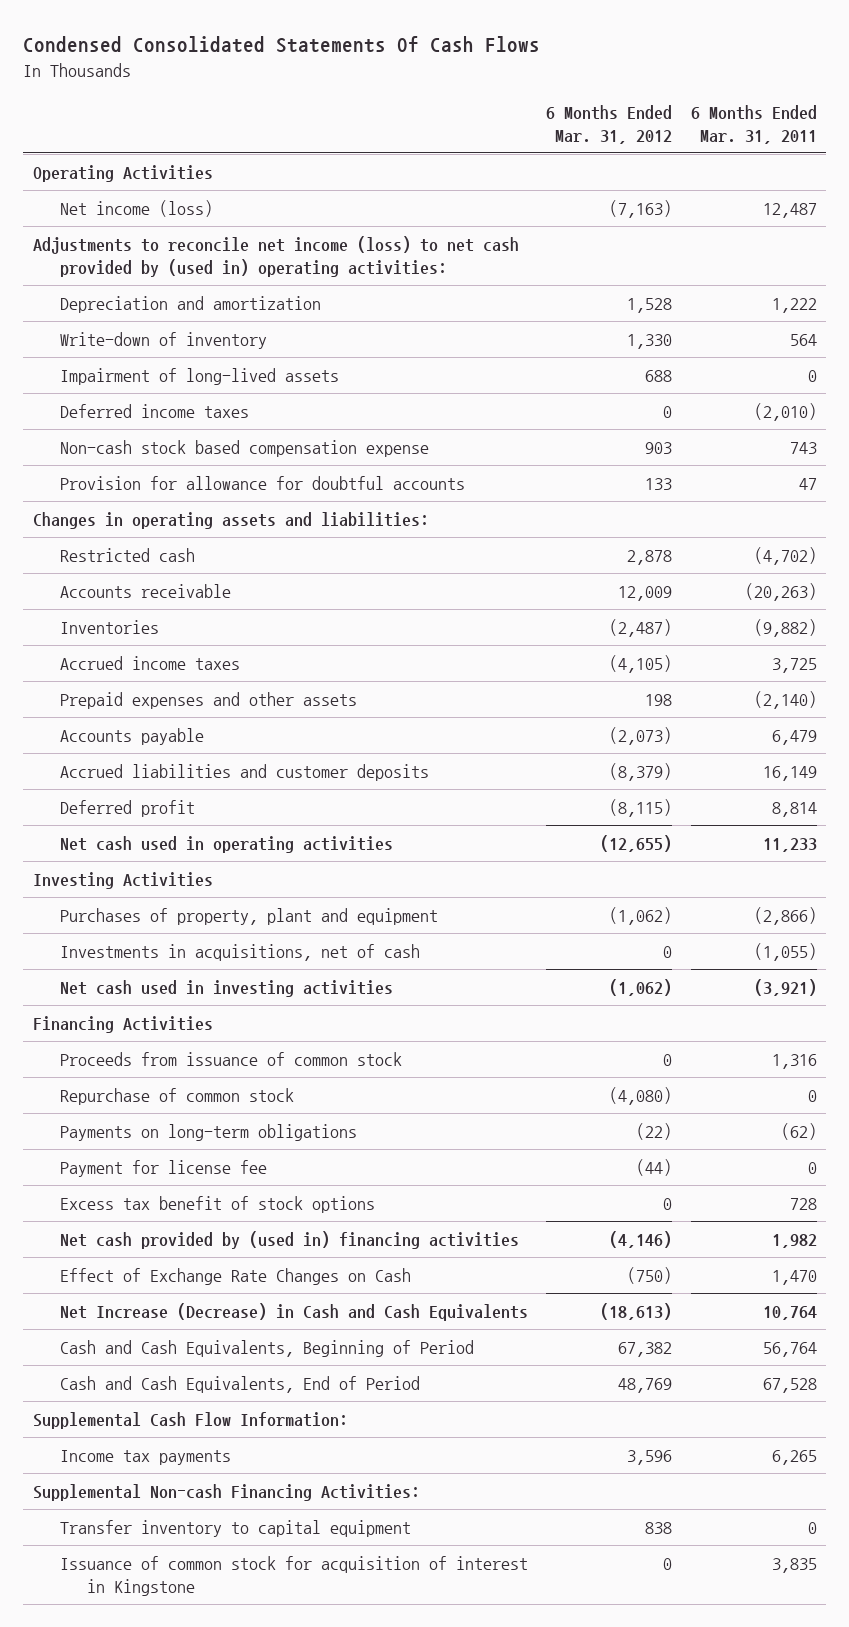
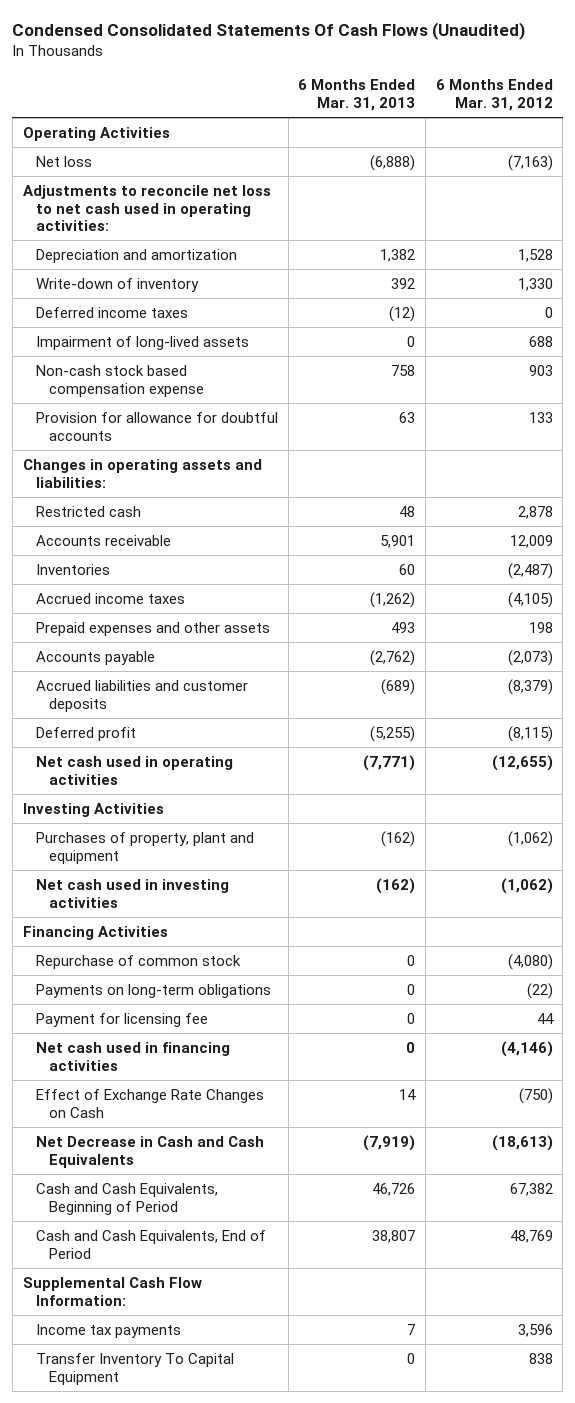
- Condensed Consolidated Statements Of Cash Flows
+ Condensed Consolidated Statements Of Cash Flows (Unaudited)
- | 6 Months Ended Mar. 31, 2012 | 6 Months Ended Mar. 31, 2011
+ | 6 Months Ended Mar. 31, 2013 | 6 Months Ended Mar. 31, 2012
- Net income (loss) | (7,163) | 12,487
- Adjustments to reconcile net income (loss) to net cash provided by (used in) operating activities:
+ Net loss | (6,888) | (7,163)
+ Adjustments to reconcile net loss to net cash used in operating activities:
moved down: Impairment of long-lived assets | 0 | 688
- Investments in acquisitions, net of cash | 0 | (1,055)
- Proceeds from issuance of common stock | 0 | 1,316
- Payment for license fee | (44) | 0
- Excess tax benefit of stock options | 0 | 728
- Net cash provided by (used in) financing activities | (4,146) | 1,982
+ Payment for licensing fee | 0 | 44
+ Net cash used in financing activities | 0 | (4,146)
- Net Increase (Decrease) in Cash and Cash Equivalents | (18,613) | 10,764
+ Net Decrease in Cash and Cash Equivalents | (7,919) | (18,613)
- Supplemental Non-cash Financing Activities:
- Transfer inventory to capital equipment | 838 | 0
- Issuance of common stock for acquisition of interest in Kingstone | 0 | 3,835
+ Transfer Inventory To Capital Equipment | 0 | 838

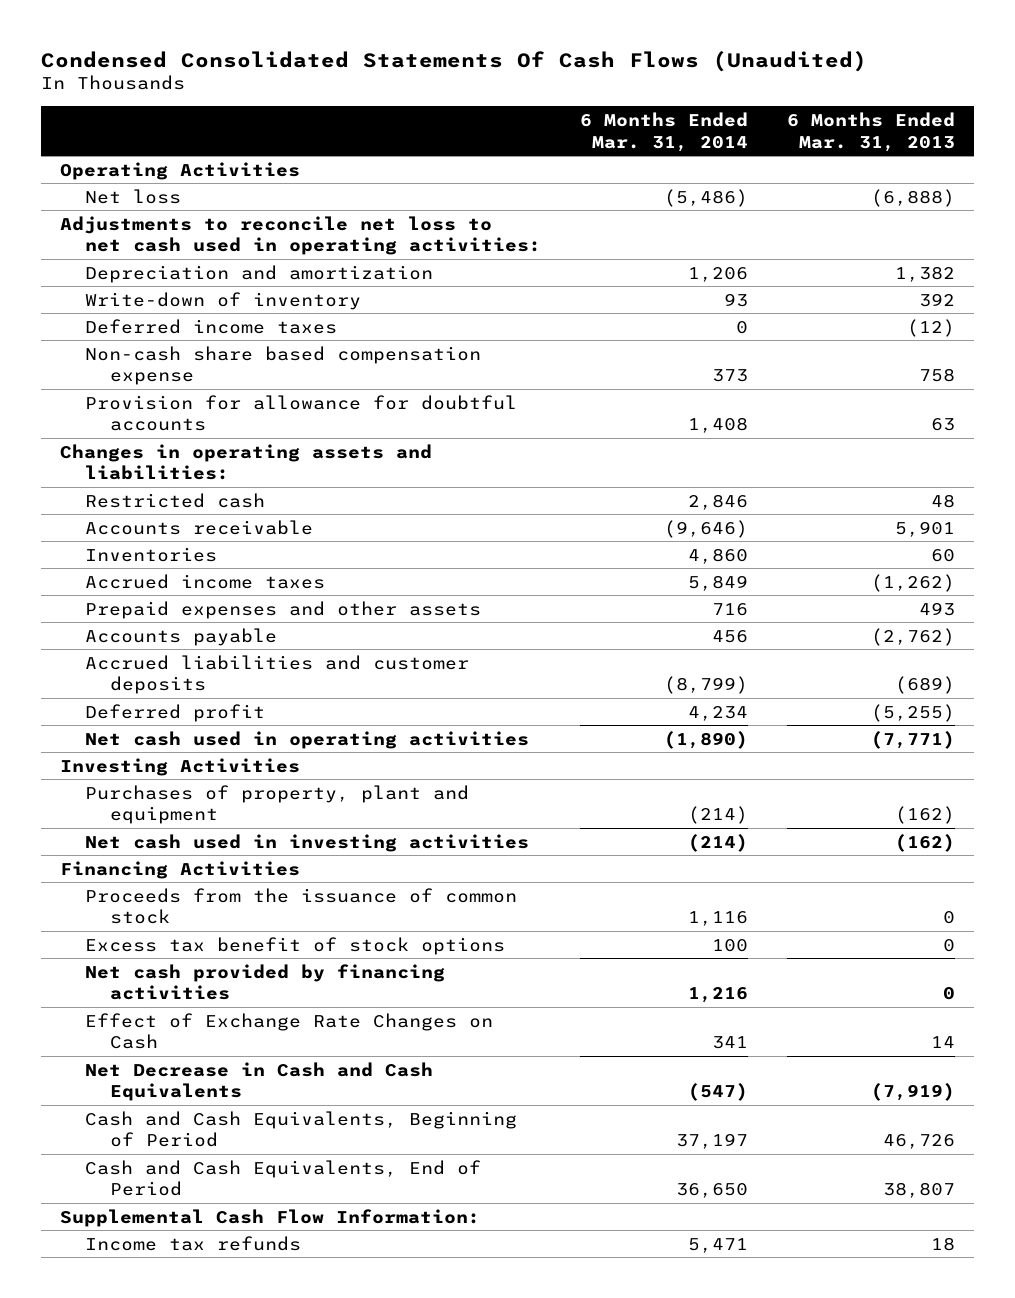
- | 6 Months Ended Mar. 31, 2013 | 6 Months Ended Mar. 31, 2012
+ | 6 Months Ended Mar. 31, 2014 | 6 Months Ended Mar. 31, 2013
- Impairment of long-lived assets | 0 | 688
- Non-cash stock based compensation expense | 758 | 903
+ Non-cash share based compensation expense | 373 | 758
- Repurchase of common stock | 0 | (4,080)
- Payments on long-term obligations | 0 | (22)
- Payment for licensing fee | 0 | 44
- Net cash used in financing activities | 0 | (4,146)
+ Proceeds from the issuance of common stock | 1,116 | 0
+ Excess tax benefit of stock options | 100 | 0
+ Net cash provided by financing activities | 1,216 | 0
- Income tax payments | 7 | 3,596
- Transfer Inventory To Capital Equipment | 0 | 838
+ Income tax refunds | 5,471 | 18

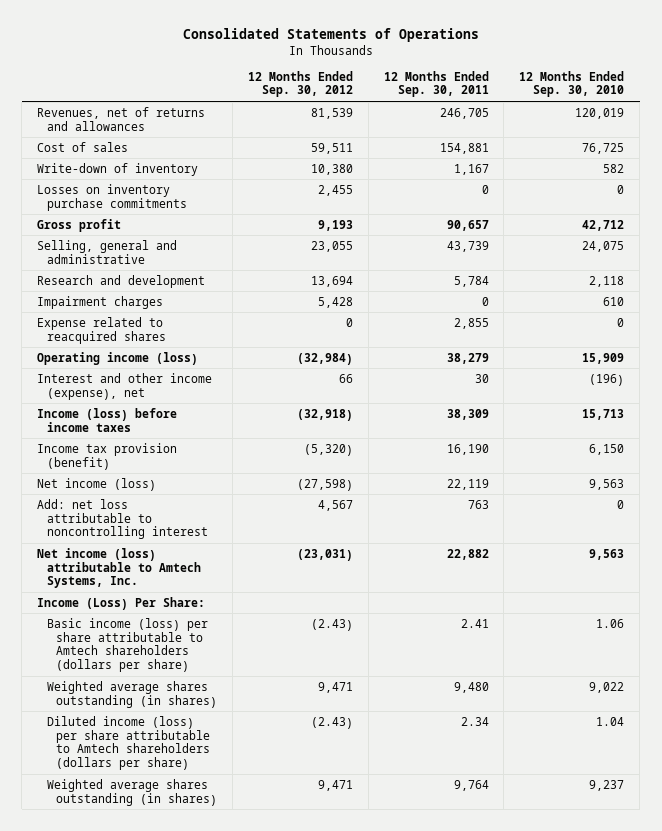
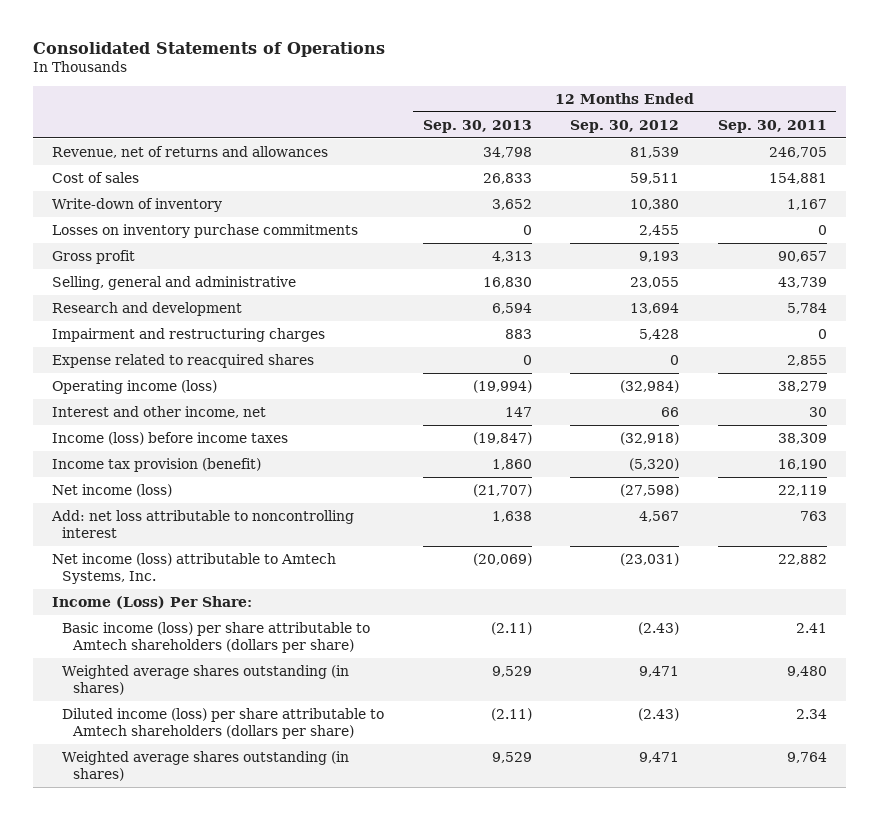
- | 12 Months Ended Sep. 30, 2012 | 12 Months Ended Sep. 30, 2011 | 12 Months Ended Sep. 30, 2010
+ | 12 Months Ended Sep. 30, 2013 | 12 Months Ended Sep. 30, 2012 | 12 Months Ended Sep. 30, 2011
- Revenues, net of returns and allowances | 81,539 | 246,705 | 120,019
+ Revenue, net of returns and allowances | 34,798 | 81,539 | 246,705
- Impairment charges | 5,428 | 0 | 610
+ Impairment and restructuring charges | 883 | 5,428 | 0
- Interest and other income (expense), net | 66 | 30 | (196)
+ Interest and other income, net | 147 | 66 | 30

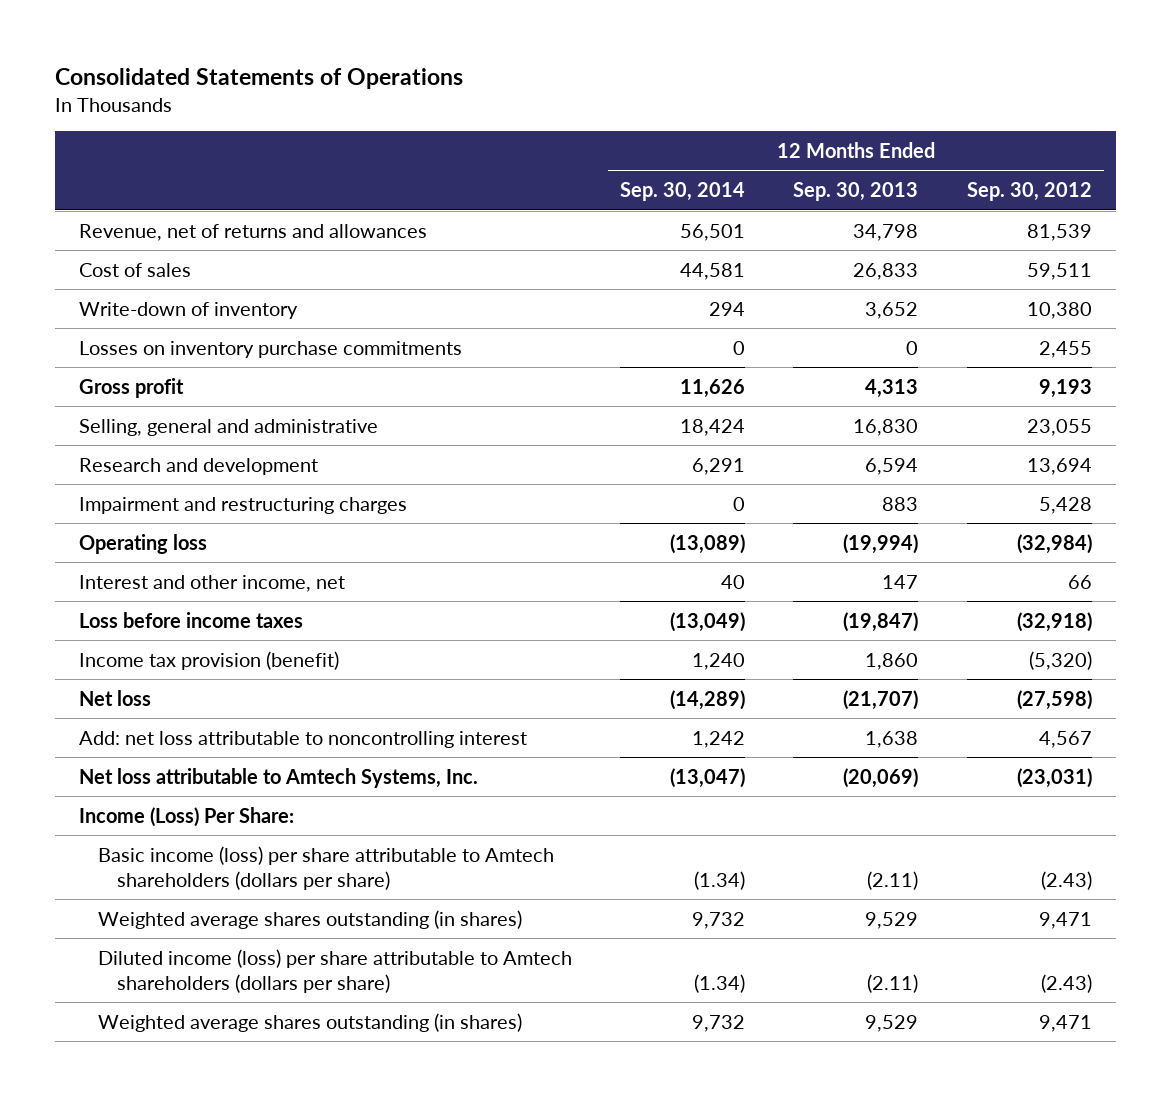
- | 12 Months Ended Sep. 30, 2013 | 12 Months Ended Sep. 30, 2012 | 12 Months Ended Sep. 30, 2011
+ | 12 Months Ended Sep. 30, 2014 | 12 Months Ended Sep. 30, 2013 | 12 Months Ended Sep. 30, 2012
- Expense related to reacquired shares | 0 | 0 | 2,855
- Operating income (loss) | (19,994) | (32,984) | 38,279
+ Operating loss | (13,089) | (19,994) | (32,984)
- Income (loss) before income taxes | (19,847) | (32,918) | 38,309
+ Loss before income taxes | (13,049) | (19,847) | (32,918)
- Net income (loss) | (21,707) | (27,598) | 22,119
+ Net loss | (14,289) | (21,707) | (27,598)
- Net income (loss) attributable to Amtech Systems, Inc. | (20,069) | (23,031) | 22,882
+ Net loss attributable to Amtech Systems, Inc. | (13,047) | (20,069) | (23,031)

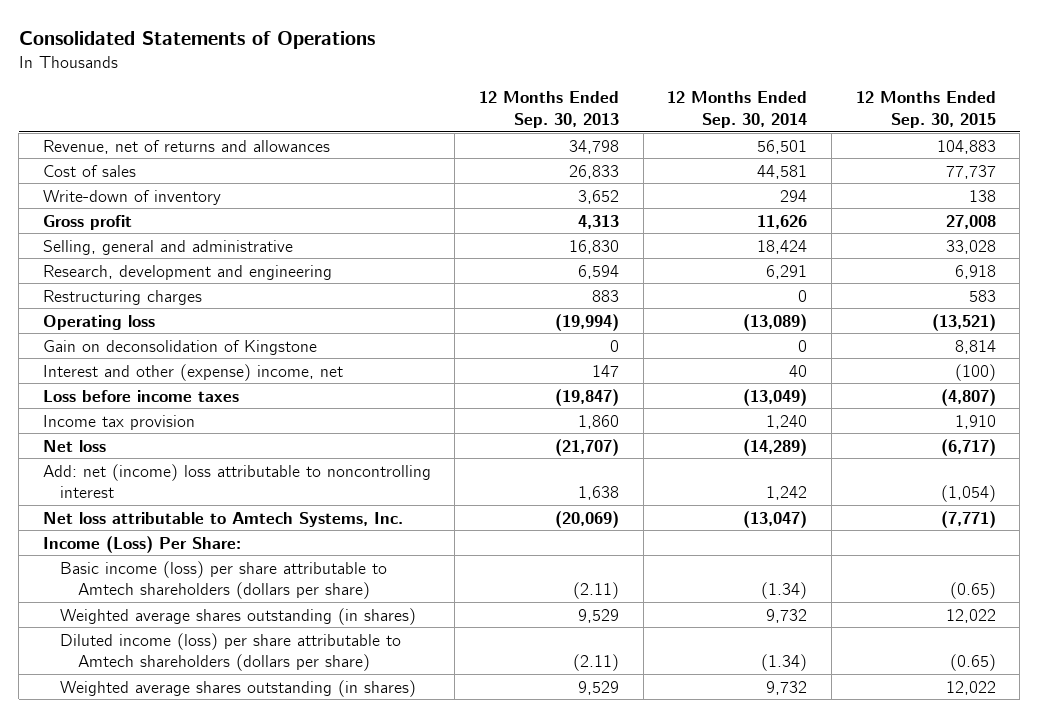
- | 12 Months Ended Sep. 30, 2014 | 12 Months Ended Sep. 30, 2013 | 12 Months Ended Sep. 30, 2012
+ | 12 Months Ended Sep. 30, 2013 | 12 Months Ended Sep. 30, 2014 | 12 Months Ended Sep. 30, 2015
- Losses on inventory purchase commitments | 0 | 0 | 2,455
- Research and development | 6,291 | 6,594 | 13,694
- Impairment and restructuring charges | 0 | 883 | 5,428
+ Research, development and engineering | 6,594 | 6,291 | 6,918
+ Restructuring charges | 883 | 0 | 583
- Interest and other income, net | 40 | 147 | 66
+ Gain on deconsolidation of Kingstone | 0 | 0 | 8,814
+ Interest and other (expense) income, net | 147 | 40 | (100)
- Income tax provision (benefit) | 1,240 | 1,860 | (5,320)
+ Income tax provision | 1,860 | 1,240 | 1,910
- Add: net loss attributable to noncontrolling interest | 1,242 | 1,638 | 4,567
+ Add: net (income) loss attributable to noncontrolling interest | 1,638 | 1,242 | (1,054)

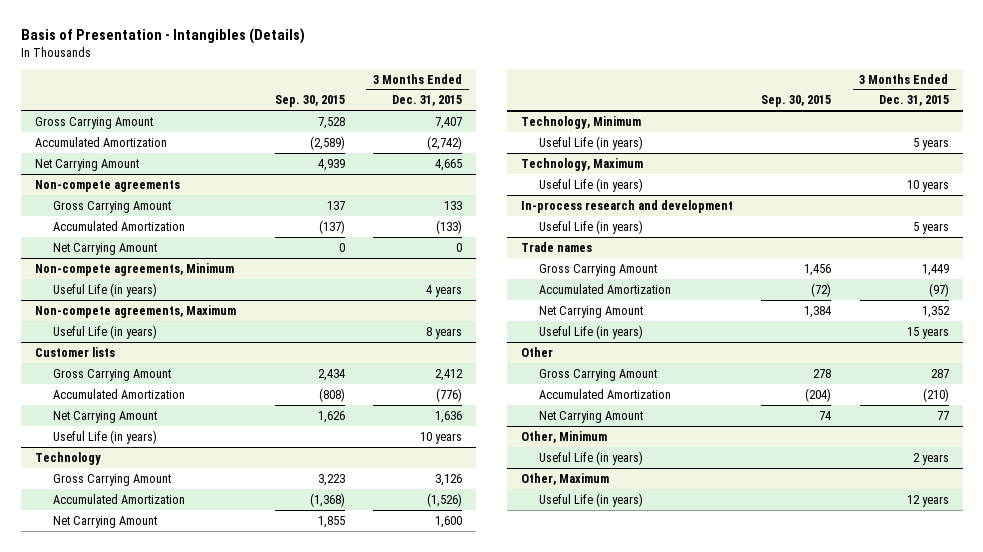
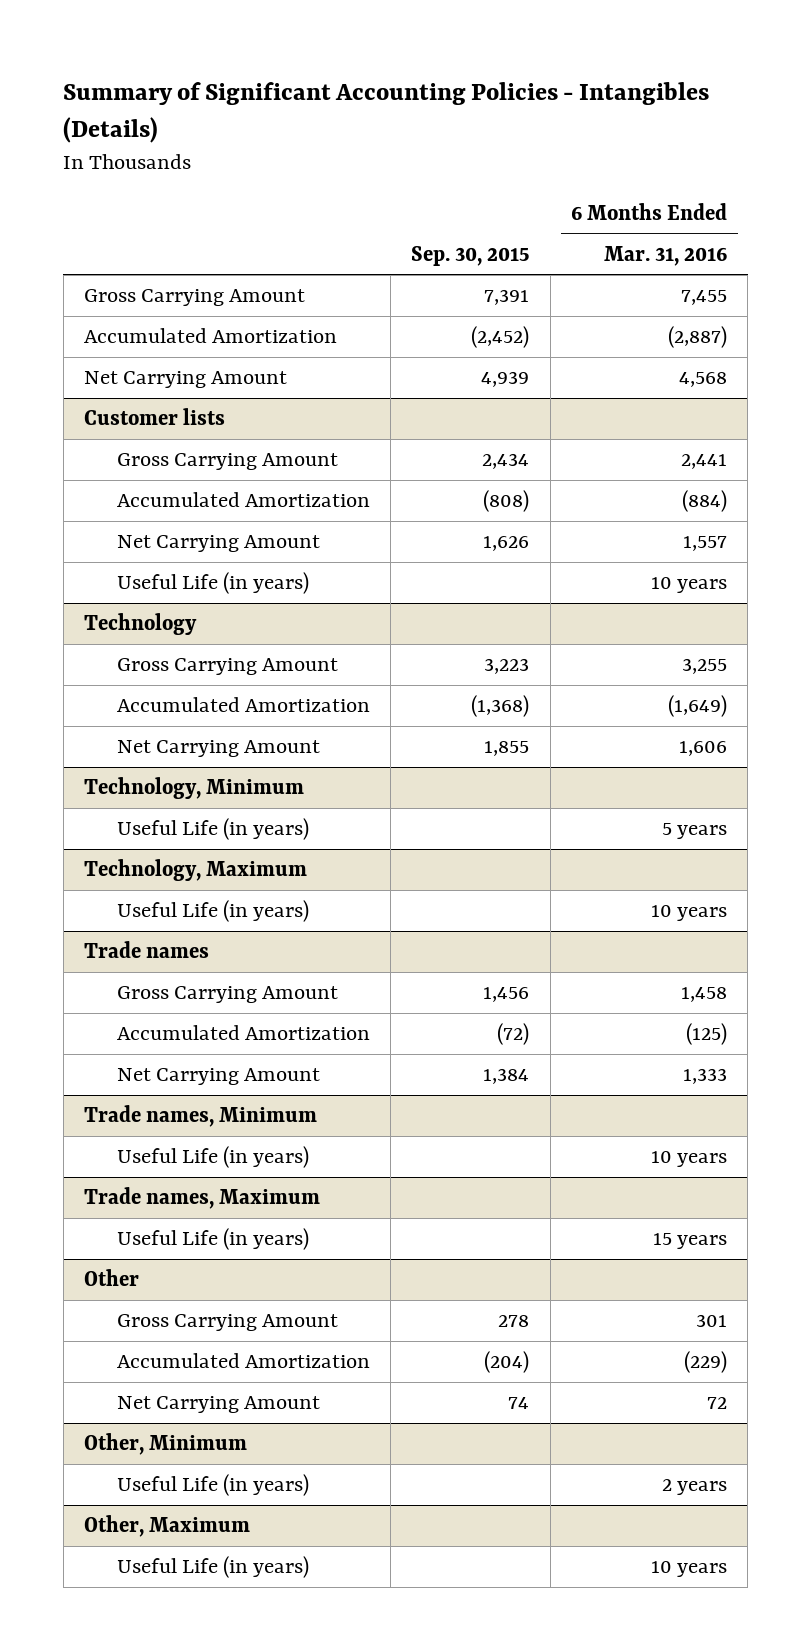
- Basis of Presentation - Intangibles (Details)
+ Summary of Significant Accounting Policies - Intangibles (Details)
- | Sep. 30, 2015 | 3 Months Ended Dec. 31, 2015
+ | Sep. 30, 2015 | 6 Months Ended Mar. 31, 2016
- Gross Carrying Amount | 7,528 | 7,407
- Accumulated Amortization | (2,589) | (2,742)
+ Gross Carrying Amount | 7,391 | 7,455
+ Accumulated Amortization | (2,452) | (2,887)
- Non-compete agreements
- Gross Carrying Amount | 137 | 133
- Accumulated Amortization | (137) | (133)
- Net Carrying Amount | 0 | 0
- Non-compete agreements, Minimum
- Useful Life (in years) | | 4 years
- Non-compete agreements, Maximum
- Useful Life (in years) | | 8 years
- In-process research and development
- Useful Life (in years) | | 5 years
+ Trade names, Minimum
+ Trade names, Maximum
+ Useful Life (in years) | | 15 years

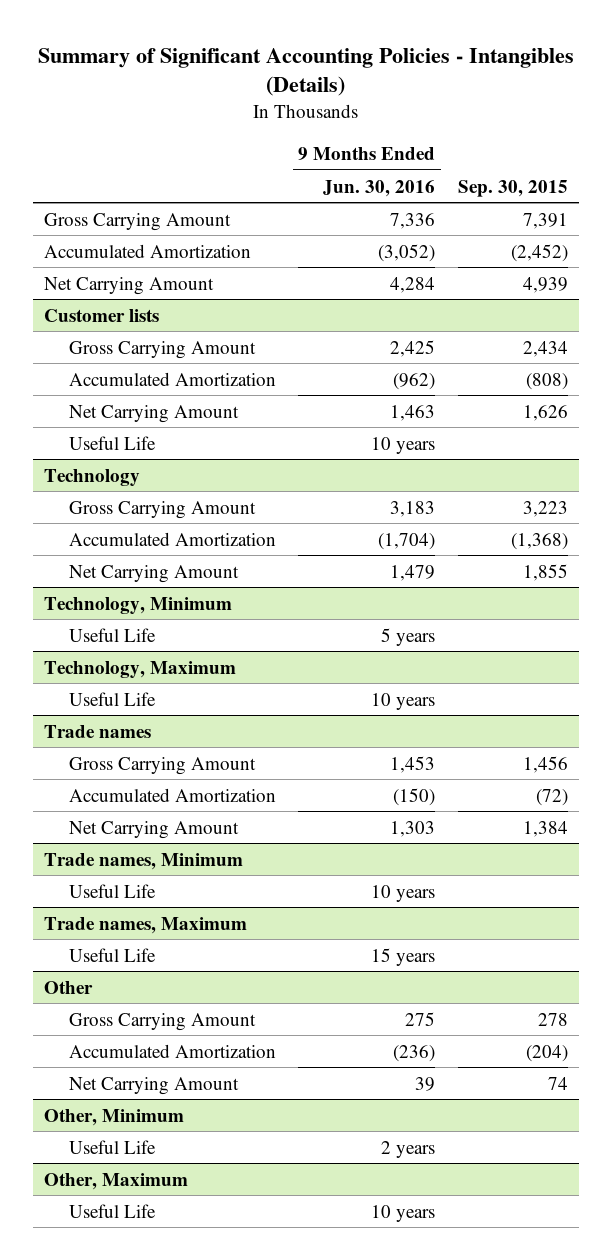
- | Sep. 30, 2015 | 6 Months Ended Mar. 31, 2016
+ | 9 Months Ended Jun. 30, 2016 | Sep. 30, 2015
@ Customer lists
- Useful Life (in years) | | 10 years
+ Useful Life | 10 years |
@ Technology, Minimum
- Useful Life (in years) | | 5 years
+ Useful Life | 5 years |
@ Technology, Maximum
- Useful Life (in years) | | 10 years
+ Useful Life | 10 years |
@ Trade names, Minimum
- Useful Life (in years) | | 10 years
+ Useful Life | 10 years |
@ Trade names, Maximum
- Useful Life (in years) | | 15 years
+ Useful Life | 15 years |
@ Other, Minimum
- Useful Life (in years) | | 2 years
+ Useful Life | 2 years |
@ Other, Maximum
- Useful Life (in years) | | 10 years
+ Useful Life | 10 years |

